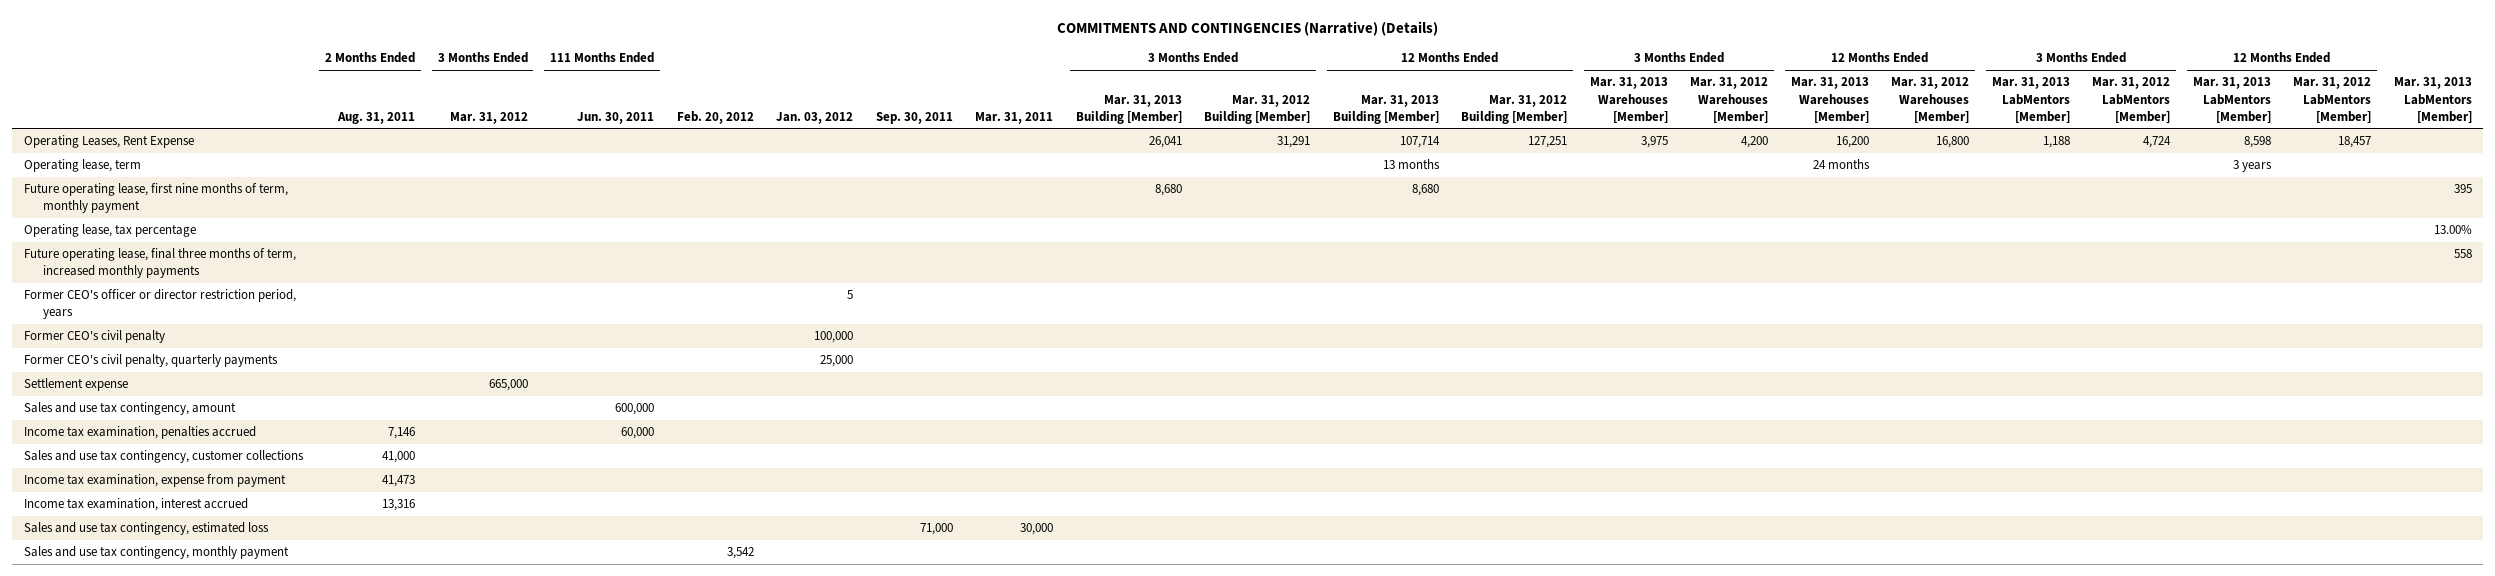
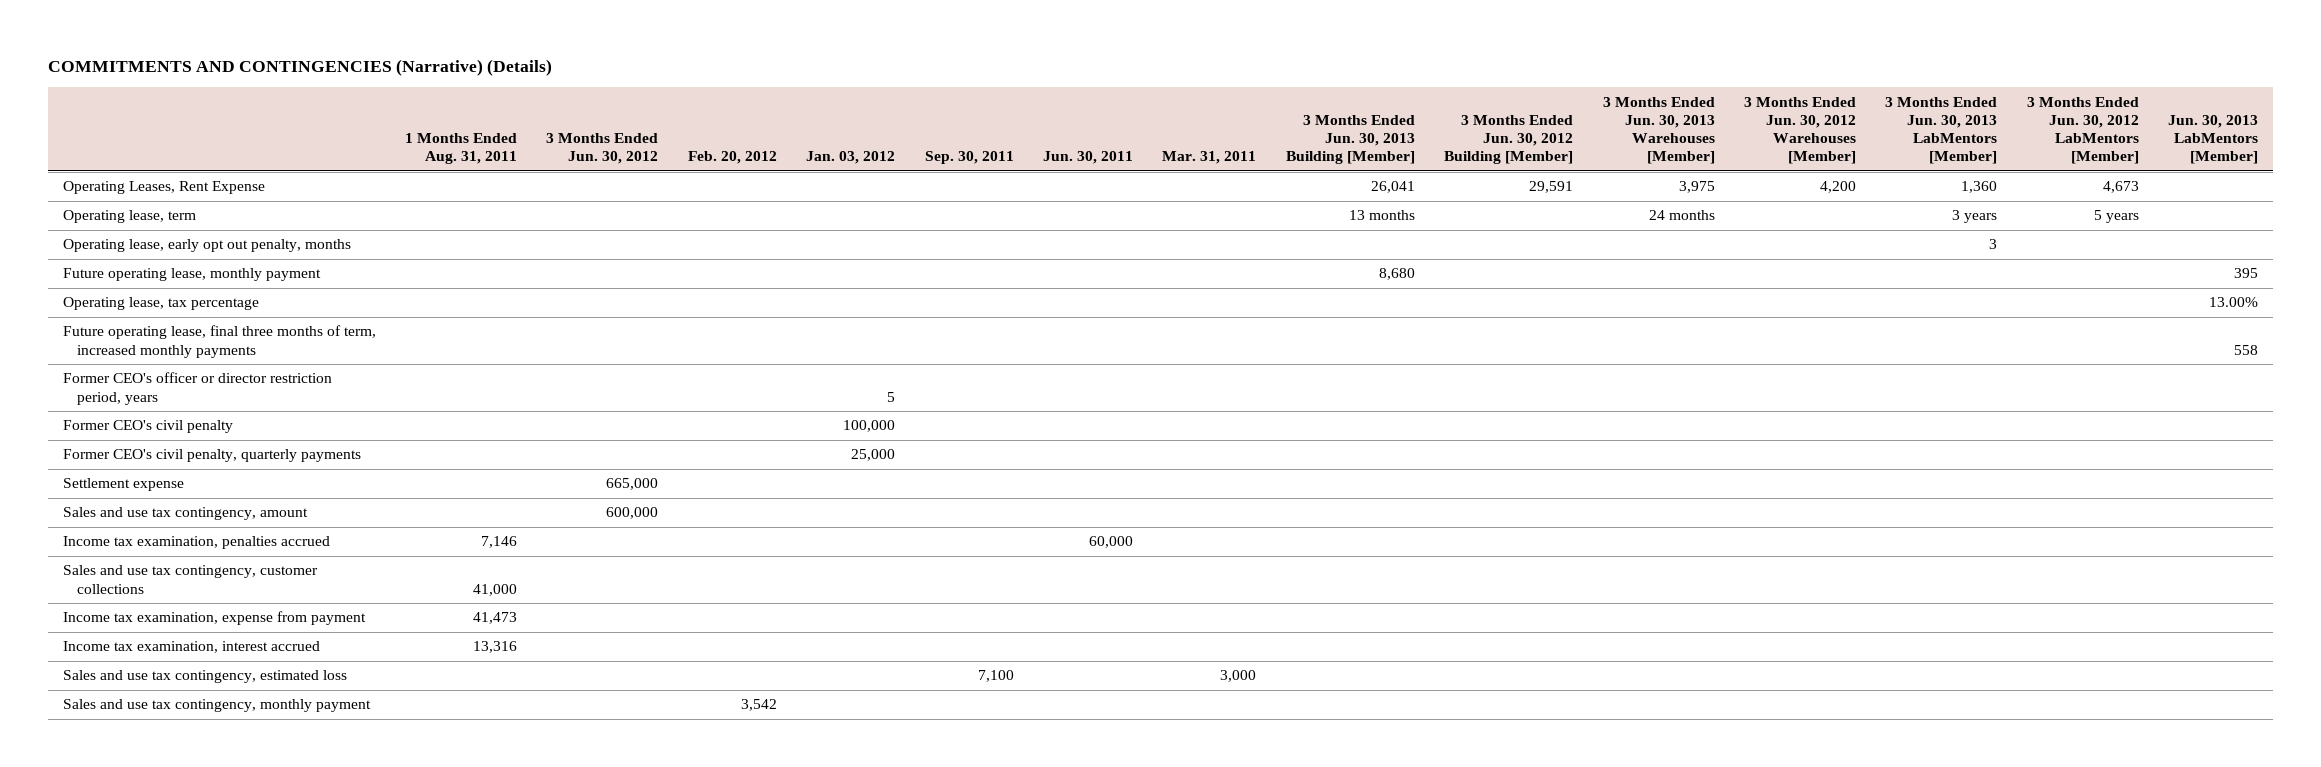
- | 2 Months Ended Aug. 31, 2011 | 3 Months Ended Mar. 31, 2012 | 111 Months Ended Jun. 30, 2011 | Feb. 20, 2012 | Jan. 03, 2012 | Sep. 30, 2011 | Mar. 31, 2011 | 3 Months Ended Mar. 31, 2013 Building [Member] | 3 Months Ended Mar. 31, 2012 Building [Member] | 12 Months Ended Mar. 31, 2013 Building [Member] | 12 Months Ended Mar. 31, 2012 Building [Member] | 3 Months Ended Mar. 31, 2013 Warehouses [Member] | 3 Months Ended Mar. 31, 2012 Warehouses [Member] | 12 Months Ended Mar. 31, 2013 Warehouses [Member] | 12 Months Ended Mar. 31, 2012 Warehouses [Member] | 3 Months Ended Mar. 31, 2013 LabMentors [Member] | 3 Months Ended Mar. 31, 2012 LabMentors [Member] | 12 Months Ended Mar. 31, 2013 LabMentors [Member] | 12 Months Ended Mar. 31, 2012 LabMentors [Member] | Mar. 31, 2013 LabMentors [Member]
+ | 1 Months Ended Aug. 31, 2011 | 3 Months Ended Jun. 30, 2012 | Feb. 20, 2012 | Jan. 03, 2012 | Sep. 30, 2011 | Jun. 30, 2011 | Mar. 31, 2011 | 3 Months Ended Jun. 30, 2013 Building [Member] | 3 Months Ended Jun. 30, 2012 Building [Member] | 3 Months Ended Jun. 30, 2013 Warehouses [Member] | 3 Months Ended Jun. 30, 2012 Warehouses [Member] | 3 Months Ended Jun. 30, 2013 LabMentors [Member] | 3 Months Ended Jun. 30, 2012 LabMentors [Member] | Jun. 30, 2013 LabMentors [Member]
- Future operating lease, first nine months of term, monthly payment | | | | | | | | 8,680 | | 8,680 | | | | | | | | | | 395
+ Operating lease, early opt out penalty, months | | | | | | | | | | | | 3 | |
+ Future operating lease, monthly payment | | | | | | | | 8,680 | | | | | | 395
- Sales and use tax contingency, estimated loss | | | | | | 71,000 | 30,000 | | | | | | | | | | | | |
+ Sales and use tax contingency, estimated loss | | | | | 7,100 | | 3,000 | | | | | | |

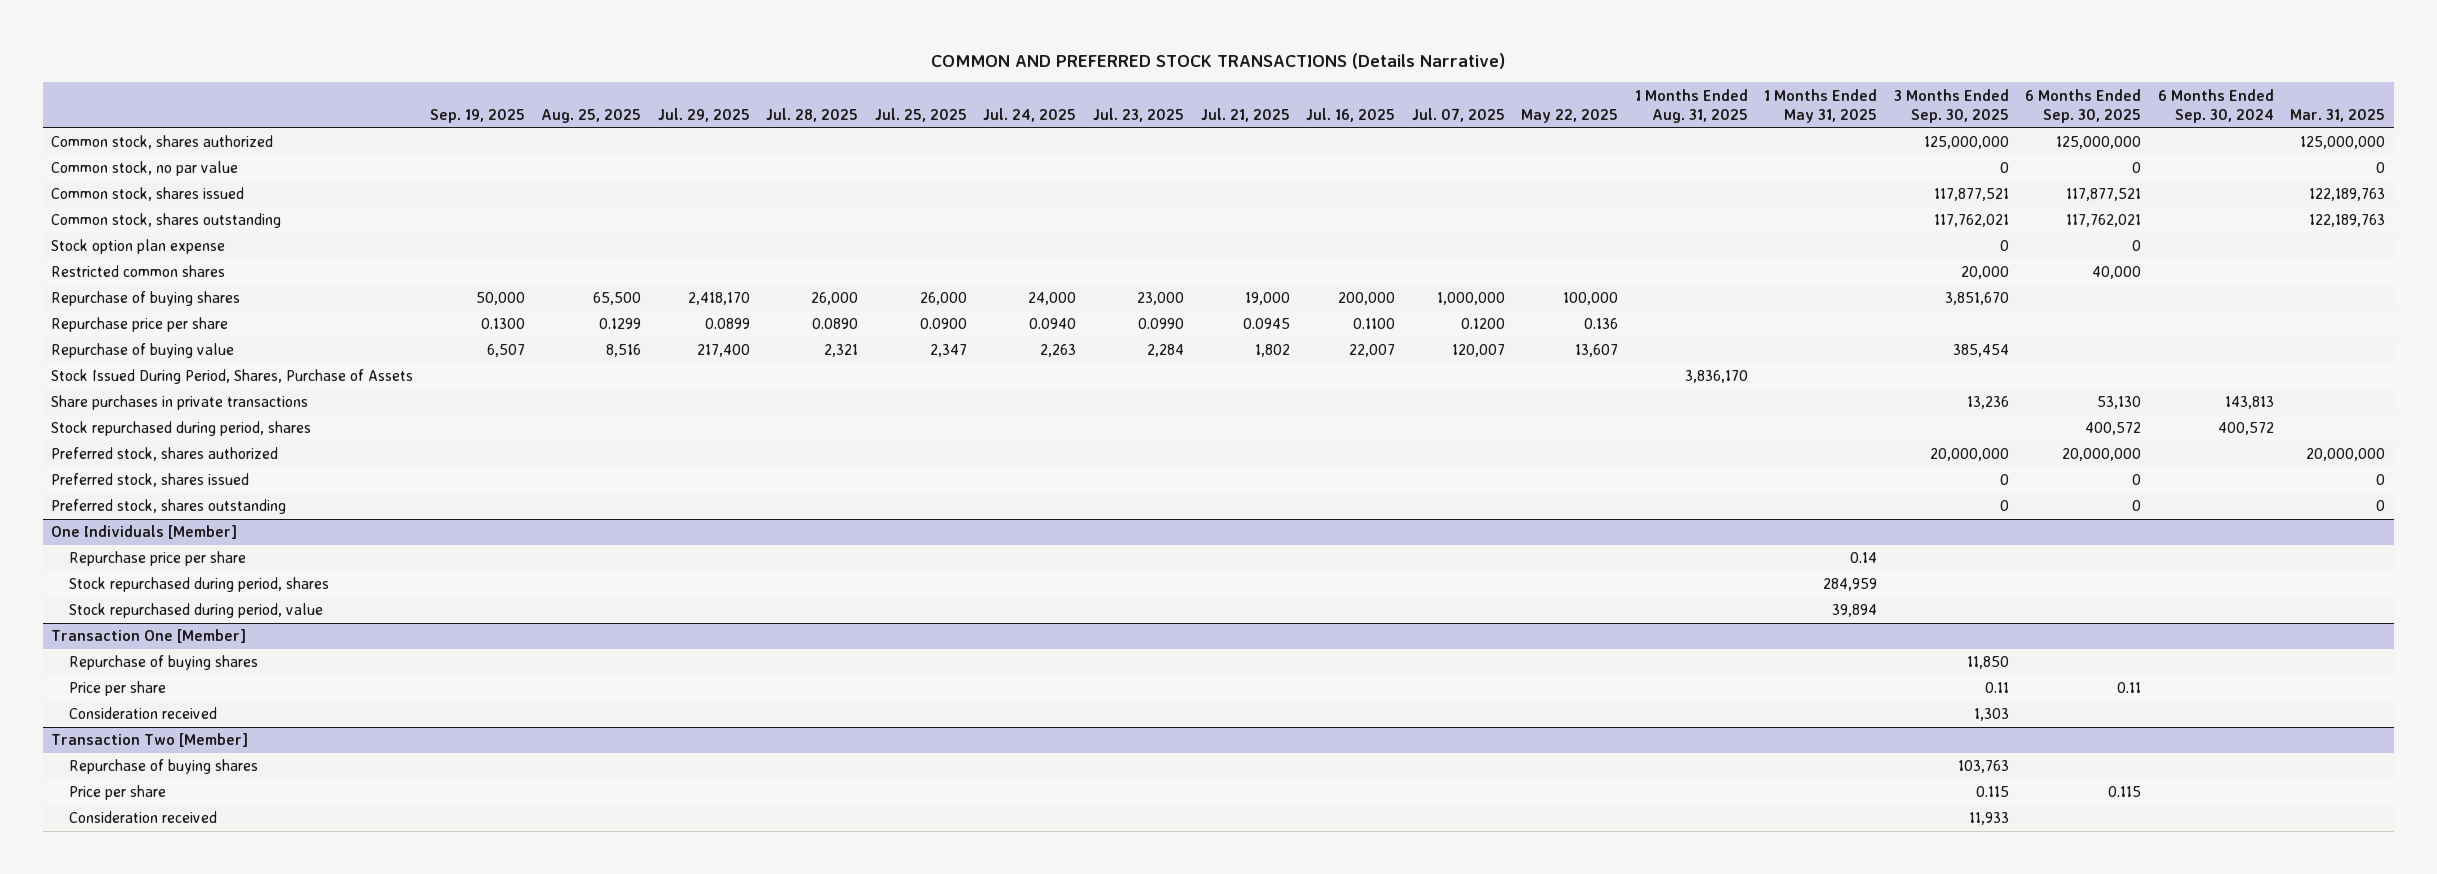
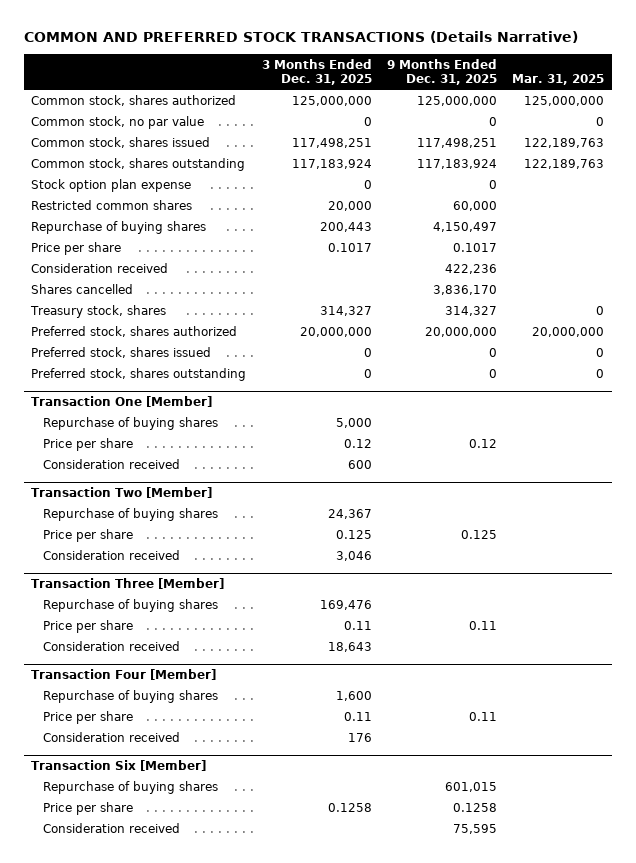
- | Sep. 19, 2025 | Aug. 25, 2025 | Jul. 29, 2025 | Jul. 28, 2025 | Jul. 25, 2025 | Jul. 24, 2025 | Jul. 23, 2025 | Jul. 21, 2025 | Jul. 16, 2025 | Jul. 07, 2025 | May 22, 2025 | 1 Months Ended Aug. 31, 2025 | 1 Months Ended May 31, 2025 | 3 Months Ended Sep. 30, 2025 | 6 Months Ended Sep. 30, 2025 | 6 Months Ended Sep. 30, 2024 | Mar. 31, 2025
+ | 3 Months Ended Dec. 31, 2025 | 9 Months Ended Dec. 31, 2025 | Mar. 31, 2025
- Repurchase price per share | 0.1300 | 0.1299 | 0.0899 | 0.0890 | 0.0900 | 0.0940 | 0.0990 | 0.0945 | 0.1100 | 0.1200 | 0.136 | | | | | |
- Repurchase of buying value | 6,507 | 8,516 | 217,400 | 2,321 | 2,347 | 2,263 | 2,284 | 1,802 | 22,007 | 120,007 | 13,607 | | | 385,454 | | |
- Stock Issued During Period, Shares, Purchase of Assets | | | | | | | | | | | | 3,836,170 | | | | |
- Share purchases in private transactions | | | | | | | | | | | | | | 13,236 | 53,130 | 143,813 |
- Stock repurchased during period, shares | | | | | | | | | | | | | | | 400,572 | 400,572 |
+ Price per share | 0.1017 | 0.1017 |
+ Consideration received | | 422,236 |
+ Shares cancelled | | 3,836,170 |
+ Treasury stock, shares | 314,327 | 314,327 | 0
- One Individuals [Member]
- Repurchase price per share | | | | | | | | | | | | | 0.14 | | | |
- Stock repurchased during period, shares | | | | | | | | | | | | | 284,959 | | | |
- Stock repurchased during period, value | | | | | | | | | | | | | 39,894 | | | |
+ Transaction Three [Member]
+ Repurchase of buying shares | 169,476 | |
+ Price per share | 0.11 | 0.11 |
+ Consideration received | 18,643 | |
+ Transaction Four [Member]
+ Repurchase of buying shares | 1,600 | |
+ Price per share | 0.11 | 0.11 |
+ Consideration received | 176 | |
+ Transaction Six [Member]
+ Repurchase of buying shares | | 601,015 |
+ Price per share | 0.1258 | 0.1258 |
+ Consideration received | | 75,595 |

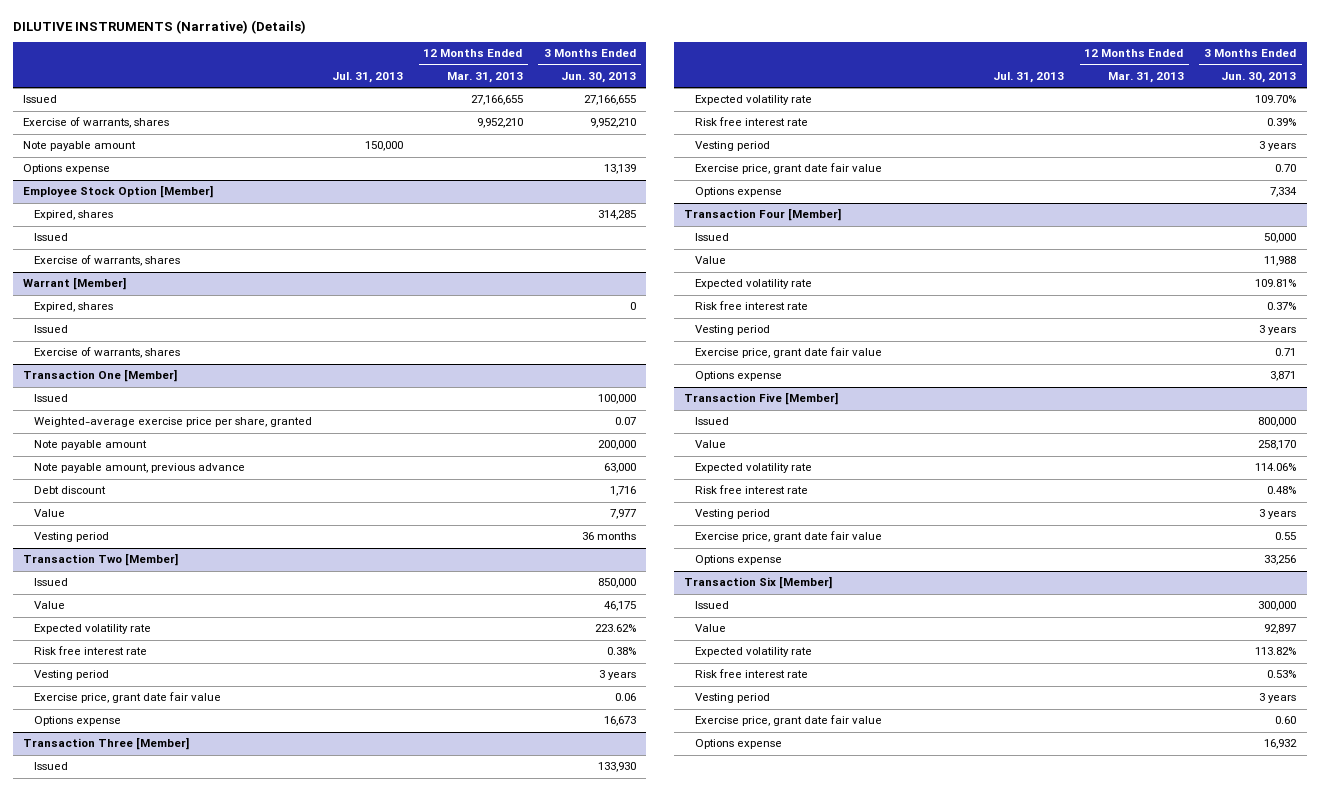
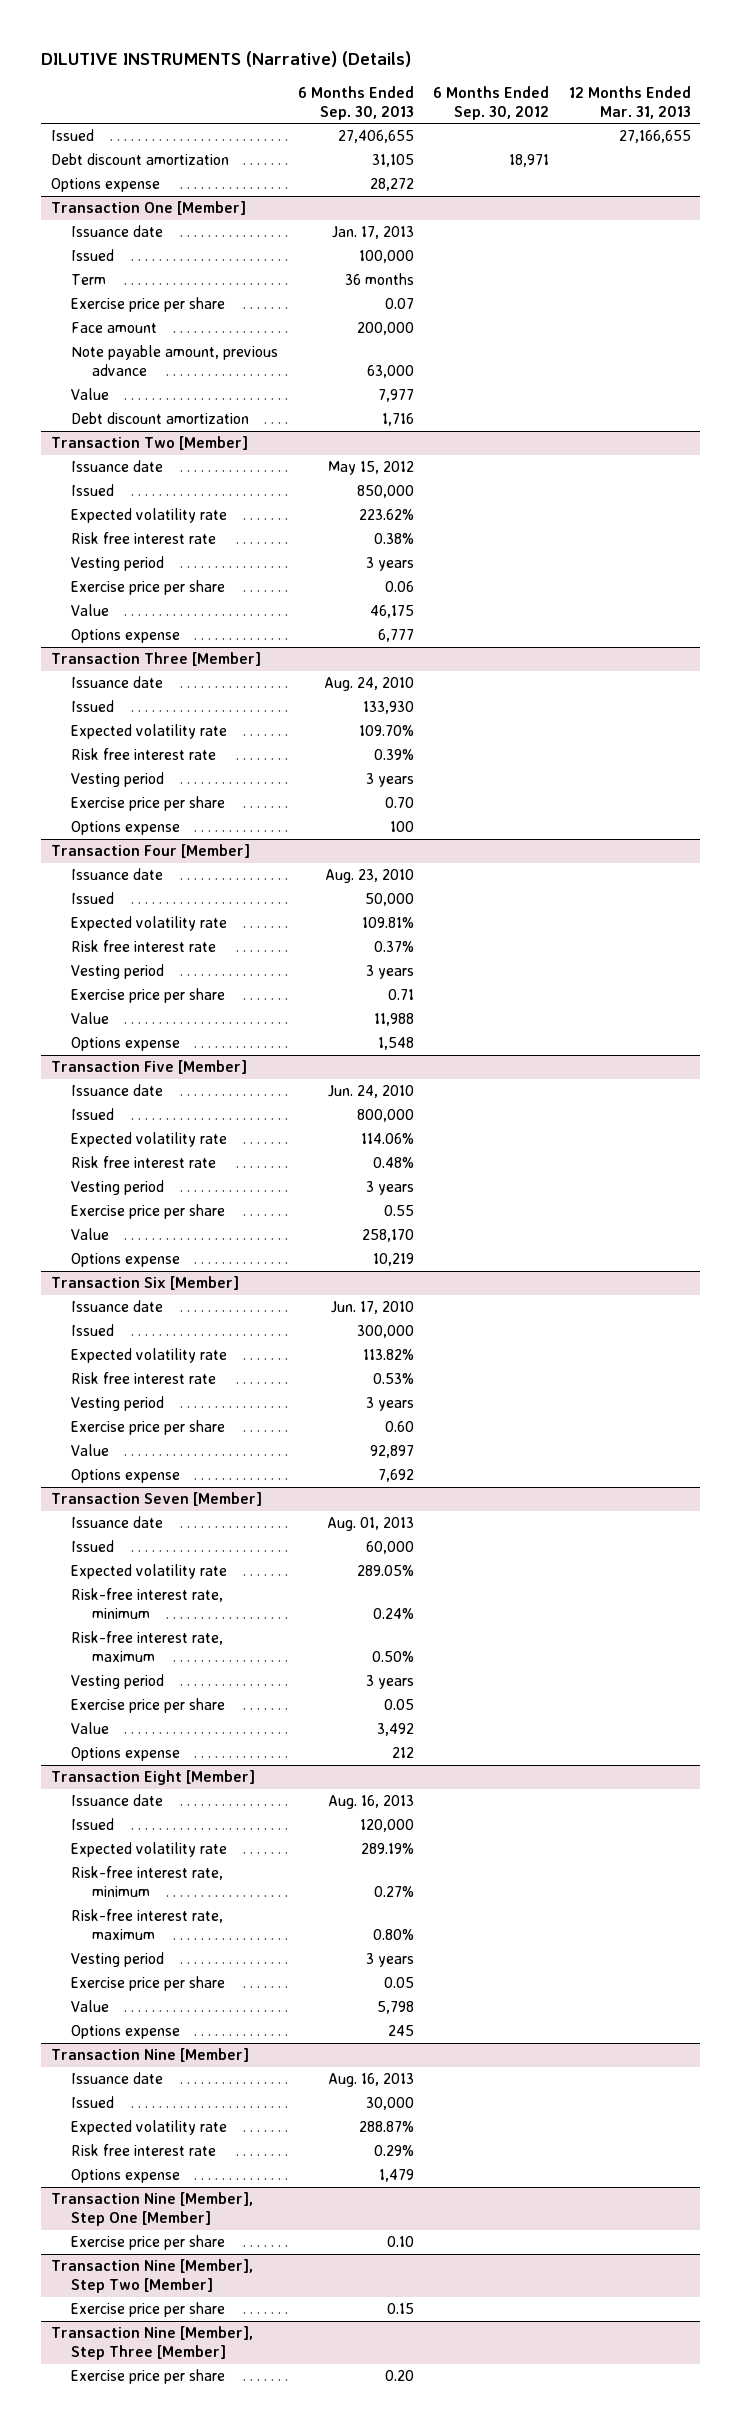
- | Jul. 31, 2013 | 12 Months Ended Mar. 31, 2013 | 3 Months Ended Jun. 30, 2013
+ | 6 Months Ended Sep. 30, 2013 | 6 Months Ended Sep. 30, 2012 | 12 Months Ended Mar. 31, 2013
- Exercise of warrants, shares | | 9,952,210 | 9,952,210
- Note payable amount | 150,000 | |
+ Debt discount amortization | 31,105 | 18,971 |
- Employee Stock Option [Member]
- Expired, shares | | | 314,285
- Issued
- Exercise of warrants, shares
- Warrant [Member]
- Expired, shares | | | 0
- Issued
- Exercise of warrants, shares
@ Transaction One [Member]
+ Issuance date | Jan. 17, 2013 | |
- Weighted-average exercise price per share, granted | | | 0.07
- Note payable amount | | | 200,000
+ Term | 36 months | |
+ Exercise price per share | 0.07 | |
+ Face amount | 200,000 | |
- Debt discount | | | 1,716
- Vesting period | | | 36 months
+ Debt discount amortization | 1,716 | |
@ Transaction Two [Member]
+ Issuance date | May 15, 2012 | |
- Exercise price, grant date fair value | | | 0.06
+ Exercise price per share | 0.06 | |
moved down: Value | 46,175 | |
@ Transaction Three [Member]
+ Issuance date | Aug. 24, 2010 | |
- Exercise price, grant date fair value | | | 0.70
+ Exercise price per share | 0.70 | |
@ Transaction Four [Member]
+ Issuance date | Aug. 23, 2010 | |
- Exercise price, grant date fair value | | | 0.71
+ Exercise price per share | 0.71 | |
moved down: Value | 11,988 | |
@ Transaction Five [Member]
+ Issuance date | Jun. 24, 2010 | |
- Exercise price, grant date fair value | | | 0.55
+ Exercise price per share | 0.55 | |
moved down: Value | 258,170 | |
@ Transaction Six [Member]
+ Issuance date | Jun. 17, 2010 | |
- Exercise price, grant date fair value | | | 0.60
+ Exercise price per share | 0.60 | |
moved down: Value | 92,897 | |
+ Transaction Seven [Member]
+ Issuance date | Aug. 01, 2013 | |
+ Issued | 60,000 | |
+ Expected volatility rate | 289.05% | |
+ Risk-free interest rate, minimum | 0.24% | |
+ Risk-free interest rate, maximum | 0.50% | |
+ Vesting period | 3 years | |
+ Exercise price per share | 0.05 | |
+ Value | 3,492 | |
+ Options expense | 212 | |
+ Transaction Eight [Member]
+ Issuance date | Aug. 16, 2013 | |
+ Issued | 120,000 | |
+ Expected volatility rate | 289.19% | |
+ Risk-free interest rate, minimum | 0.27% | |
+ Risk-free interest rate, maximum | 0.80% | |
+ Vesting period | 3 years | |
+ Exercise price per share | 0.05 | |
+ Value | 5,798 | |
+ Options expense | 245 | |
+ Transaction Nine [Member]
+ Issuance date | Aug. 16, 2013 | |
+ Issued | 30,000 | |
+ Expected volatility rate | 288.87% | |
+ Risk free interest rate | 0.29% | |
+ Options expense | 1,479 | |
+ Transaction Nine [Member], Step One [Member]
+ Exercise price per share | 0.10 | |
+ Transaction Nine [Member], Step Two [Member]
+ Exercise price per share | 0.15 | |
+ Transaction Nine [Member], Step Three [Member]
+ Exercise price per share | 0.20 | |

